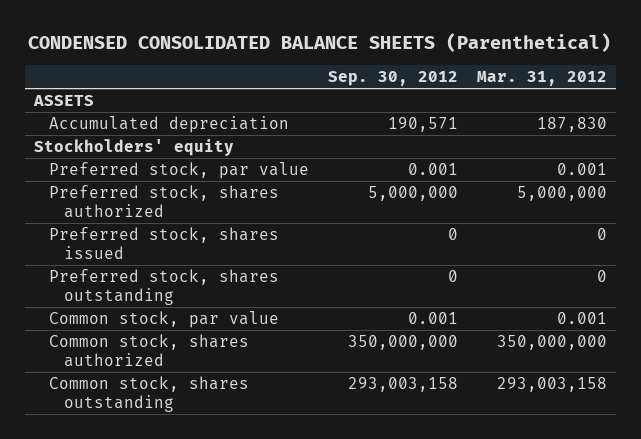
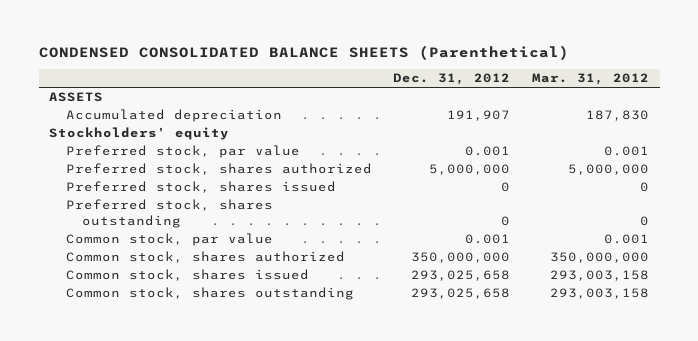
- | Sep. 30, 2012 | Mar. 31, 2012
+ | Dec. 31, 2012 | Mar. 31, 2012
+ Common stock, shares issued | 293,025,658 | 293,003,158

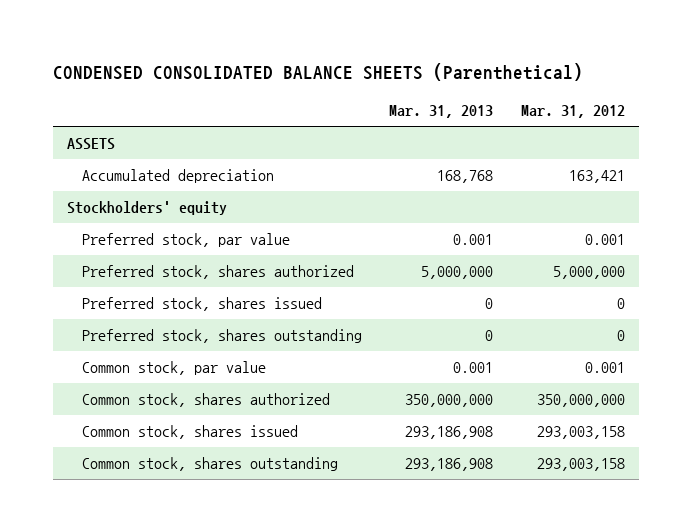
- | Dec. 31, 2012 | Mar. 31, 2012
+ | Mar. 31, 2013 | Mar. 31, 2012
- Accumulated depreciation | 191,907 | 187,830
+ Accumulated depreciation | 168,768 | 163,421

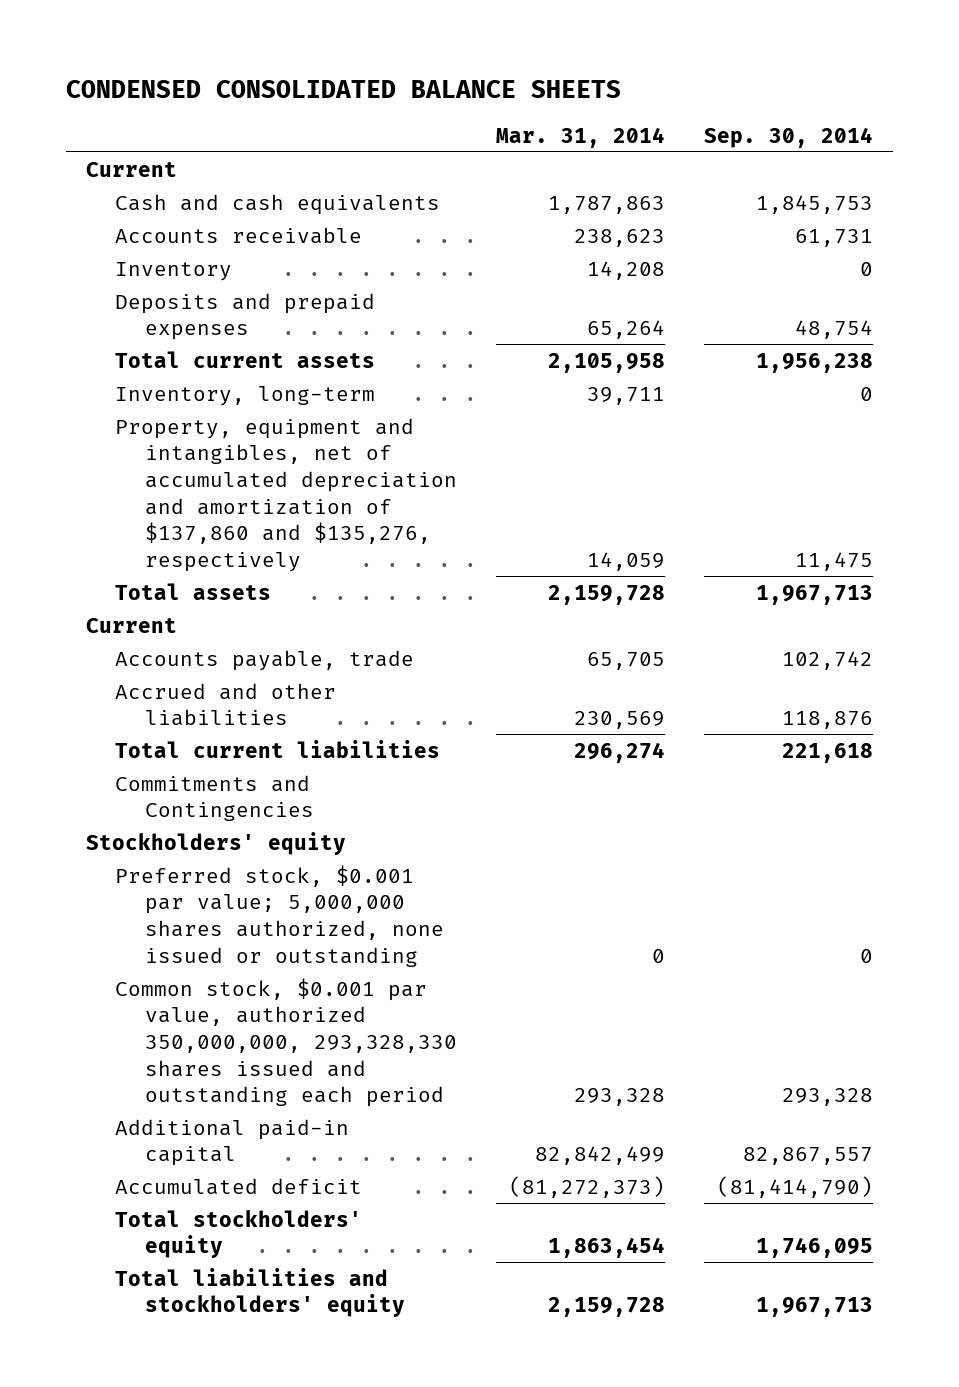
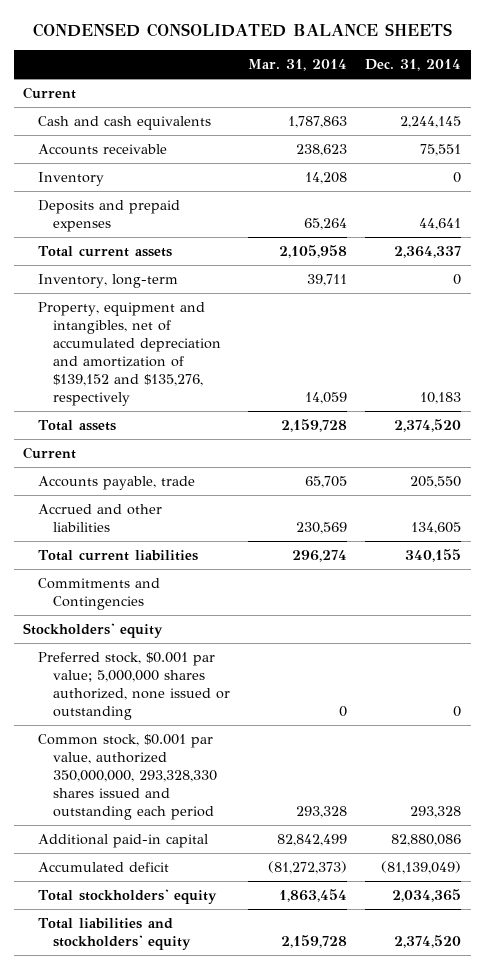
- | Mar. 31, 2014 | Sep. 30, 2014
+ | Mar. 31, 2014 | Dec. 31, 2014
- Property, equipment and intangibles, net of accumulated depreciation and amortization of $137,860 and $135,276, respectively | 14,059 | 11,475
+ Property, equipment and intangibles, net of accumulated depreciation and amortization of $139,152 and $135,276, respectively | 14,059 | 10,183

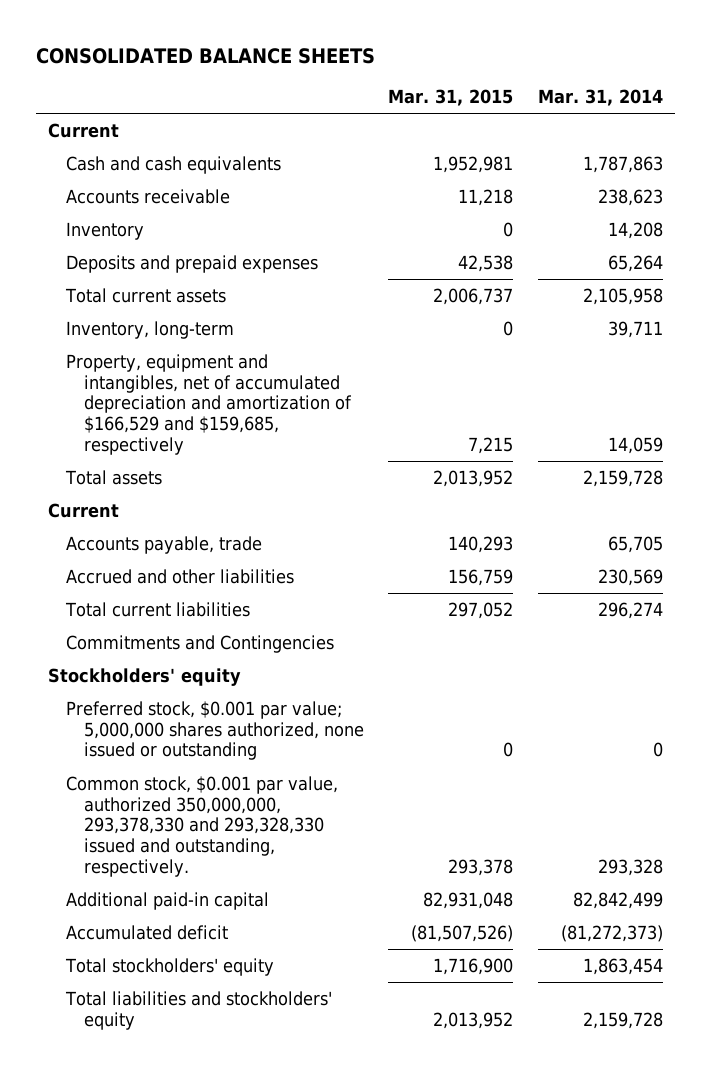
- CONDENSED CONSOLIDATED BALANCE SHEETS
+ CONSOLIDATED BALANCE SHEETS
- | Mar. 31, 2014 | Dec. 31, 2014
+ | Mar. 31, 2015 | Mar. 31, 2014
- Property, equipment and intangibles, net of accumulated depreciation and amortization of $139,152 and $135,276, respectively | 14,059 | 10,183
+ Property, equipment and intangibles, net of accumulated depreciation and amortization of $166,529 and $159,685, respectively | 7,215 | 14,059
- Common stock, $0.001 par value, authorized 350,000,000, 293,328,330 shares issued and outstanding each period | 293,328 | 293,328
+ Common stock, $0.001 par value, authorized 350,000,000, 293,378,330 and 293,328,330 issued and outstanding, respectively. | 293,378 | 293,328

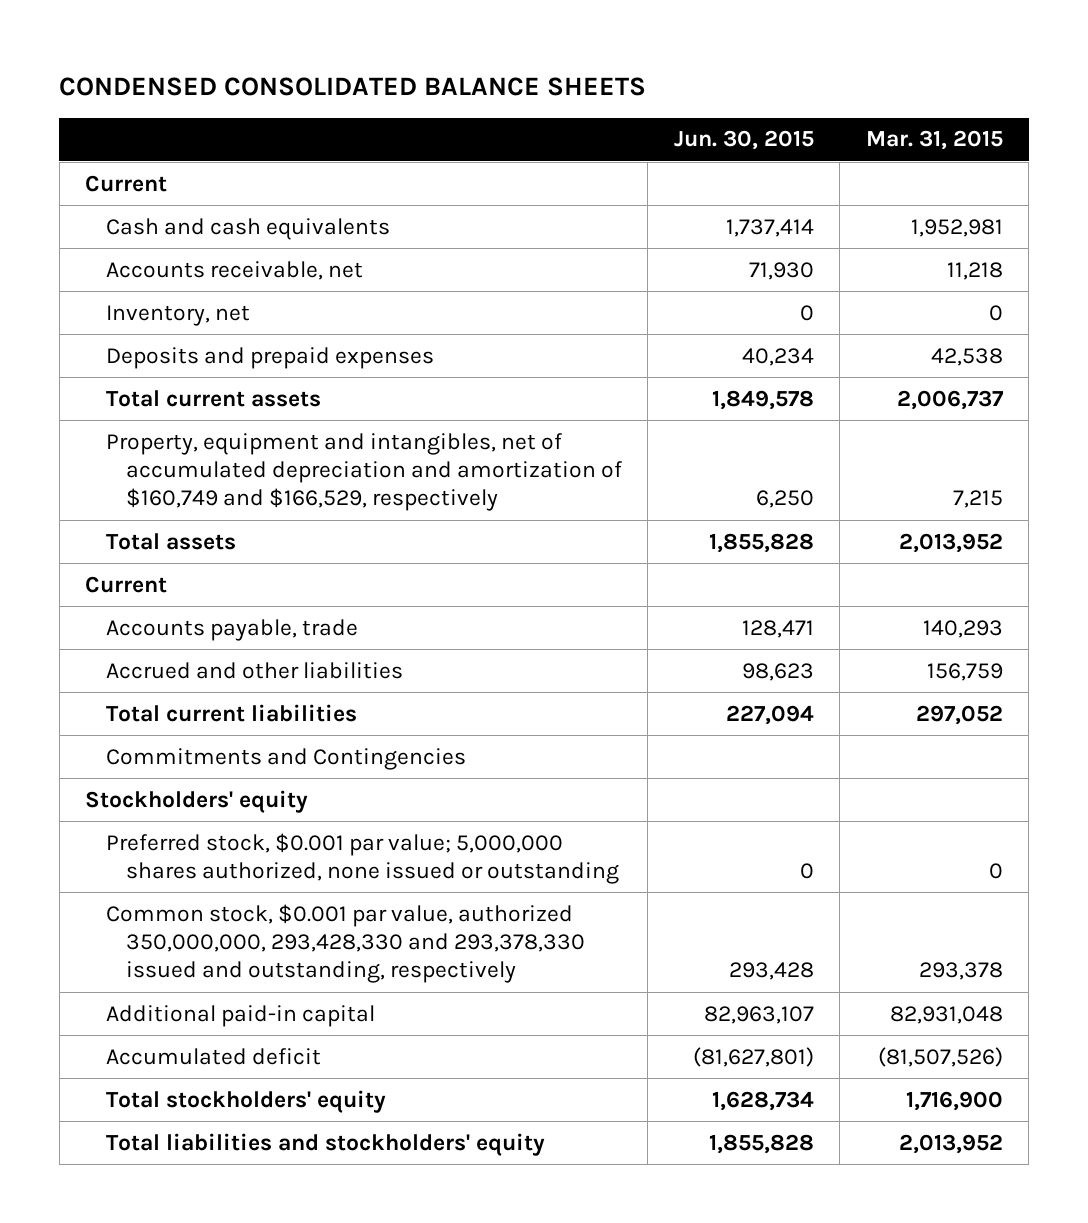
- CONSOLIDATED BALANCE SHEETS
+ CONDENSED CONSOLIDATED BALANCE SHEETS
- | Mar. 31, 2015 | Mar. 31, 2014
+ | Jun. 30, 2015 | Mar. 31, 2015
- Accounts receivable | 11,218 | 238,623
- Inventory | 0 | 14,208
+ Accounts receivable, net | 71,930 | 11,218
+ Inventory, net | 0 | 0
- Inventory, long-term | 0 | 39,711
- Property, equipment and intangibles, net of accumulated depreciation and amortization of $166,529 and $159,685, respectively | 7,215 | 14,059
+ Property, equipment and intangibles, net of accumulated depreciation and amortization of $160,749 and $166,529, respectively | 6,250 | 7,215
- Common stock, $0.001 par value, authorized 350,000,000, 293,378,330 and 293,328,330 issued and outstanding, respectively. | 293,378 | 293,328
+ Common stock, $0.001 par value, authorized 350,000,000, 293,428,330 and 293,378,330 issued and outstanding, respectively | 293,428 | 293,378

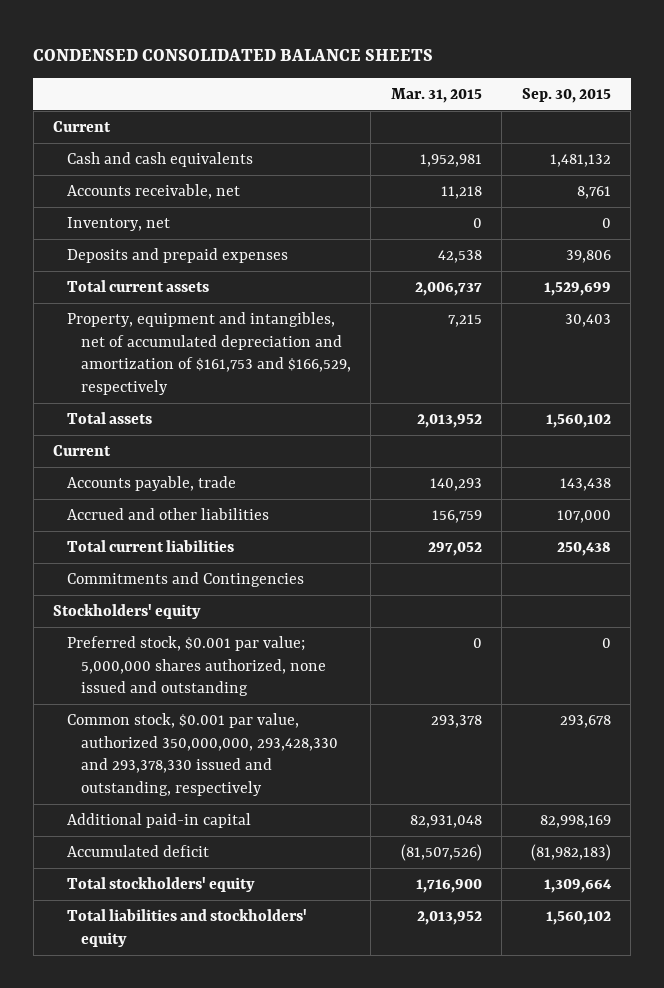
- | Jun. 30, 2015 | Mar. 31, 2015
+ | Mar. 31, 2015 | Sep. 30, 2015
- Property, equipment and intangibles, net of accumulated depreciation and amortization of $160,749 and $166,529, respectively | 6,250 | 7,215
+ Property, equipment and intangibles, net of accumulated depreciation and amortization of $161,753 and $166,529, respectively | 7,215 | 30,403
- Preferred stock, $0.001 par value; 5,000,000 shares authorized, none issued or outstanding | 0 | 0
+ Preferred stock, $0.001 par value; 5,000,000 shares authorized, none issued and outstanding | 0 | 0

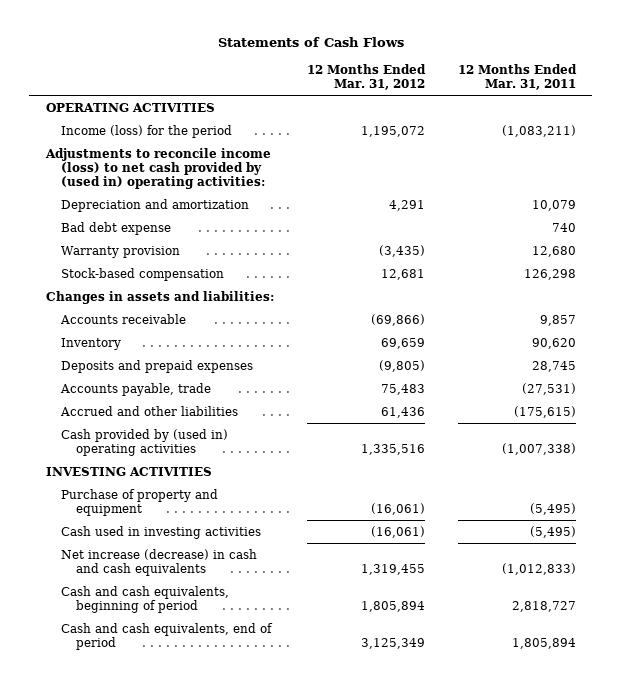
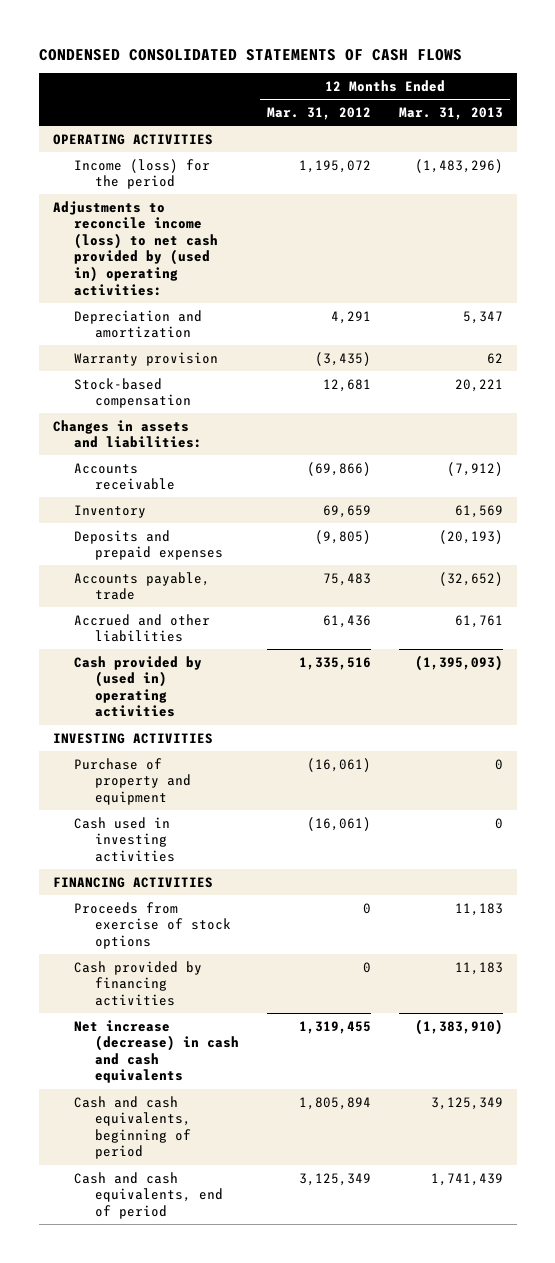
- Statements of Cash Flows
+ CONDENSED CONSOLIDATED STATEMENTS OF CASH FLOWS
- | 12 Months Ended Mar. 31, 2012 | 12 Months Ended Mar. 31, 2011
+ | 12 Months Ended Mar. 31, 2012 | 12 Months Ended Mar. 31, 2013
- Bad debt expense | | 740
+ FINANCING ACTIVITIES
+ Proceeds from exercise of stock options | 0 | 11,183
+ Cash provided by financing activities | 0 | 11,183

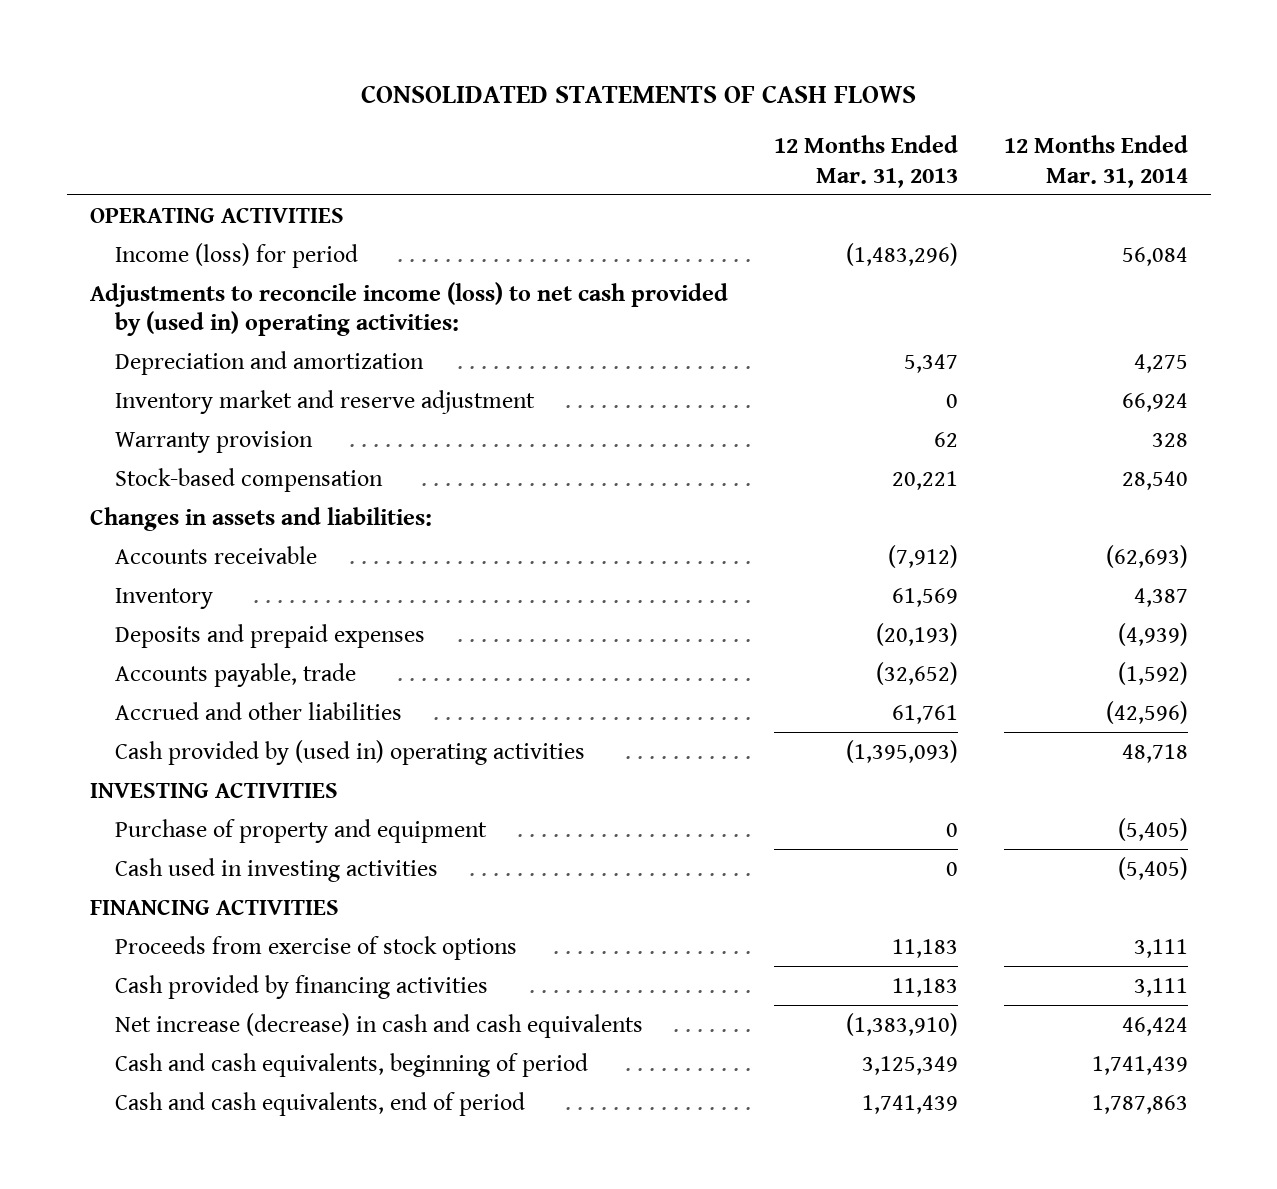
- CONDENSED CONSOLIDATED STATEMENTS OF CASH FLOWS
+ CONSOLIDATED STATEMENTS OF CASH FLOWS
- | 12 Months Ended Mar. 31, 2012 | 12 Months Ended Mar. 31, 2013
+ | 12 Months Ended Mar. 31, 2013 | 12 Months Ended Mar. 31, 2014
- Income (loss) for the period | 1,195,072 | (1,483,296)
+ Income (loss) for period | (1,483,296) | 56,084
+ Inventory market and reserve adjustment | 0 | 66,924

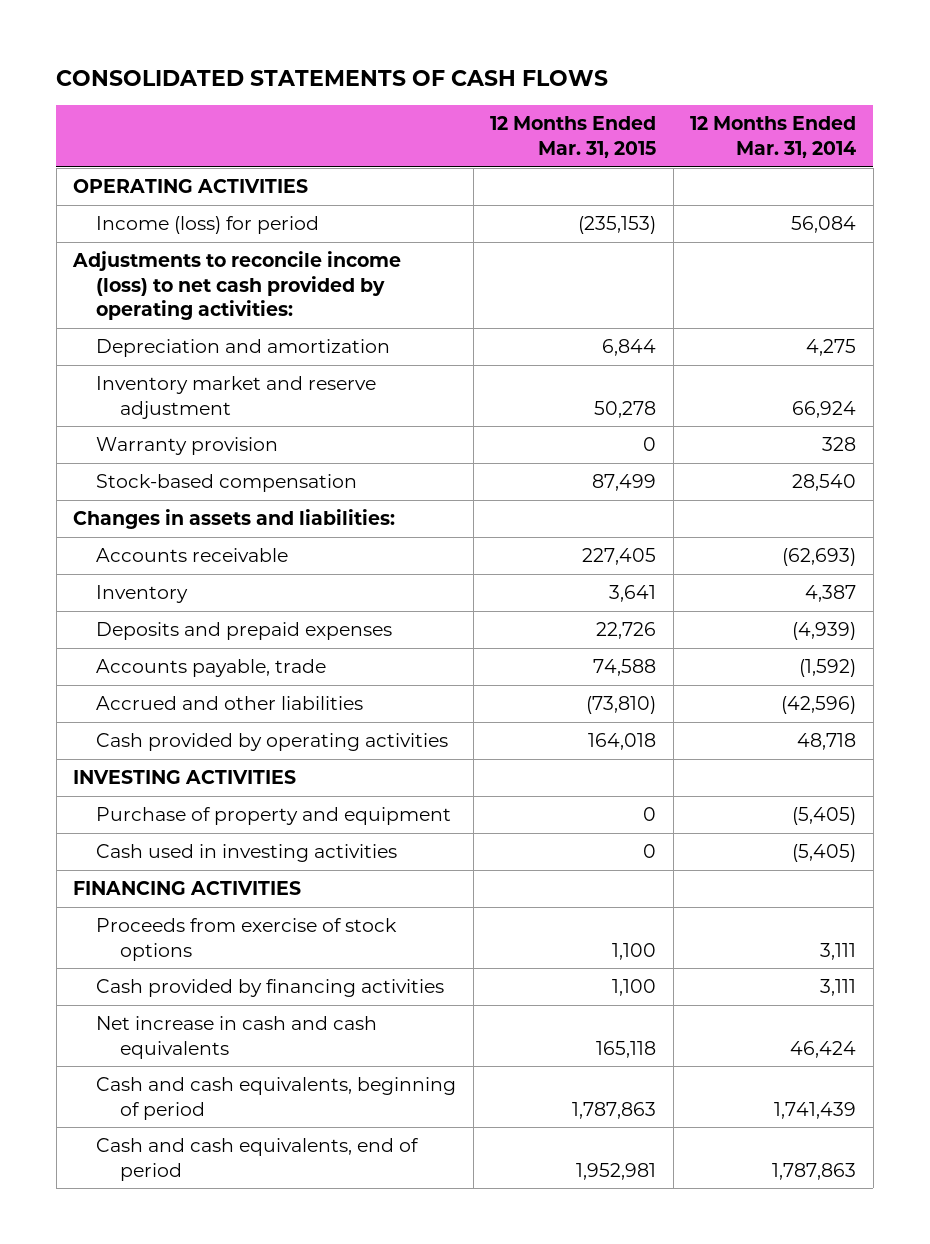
- | 12 Months Ended Mar. 31, 2013 | 12 Months Ended Mar. 31, 2014
+ | 12 Months Ended Mar. 31, 2015 | 12 Months Ended Mar. 31, 2014
- Adjustments to reconcile income (loss) to net cash provided by (used in) operating activities:
+ Adjustments to reconcile income (loss) to net cash provided by operating activities:
- Cash provided by (used in) operating activities | (1,395,093) | 48,718
+ Cash provided by operating activities | 164,018 | 48,718
- Net increase (decrease) in cash and cash equivalents | (1,383,910) | 46,424
+ Net increase in cash and cash equivalents | 165,118 | 46,424

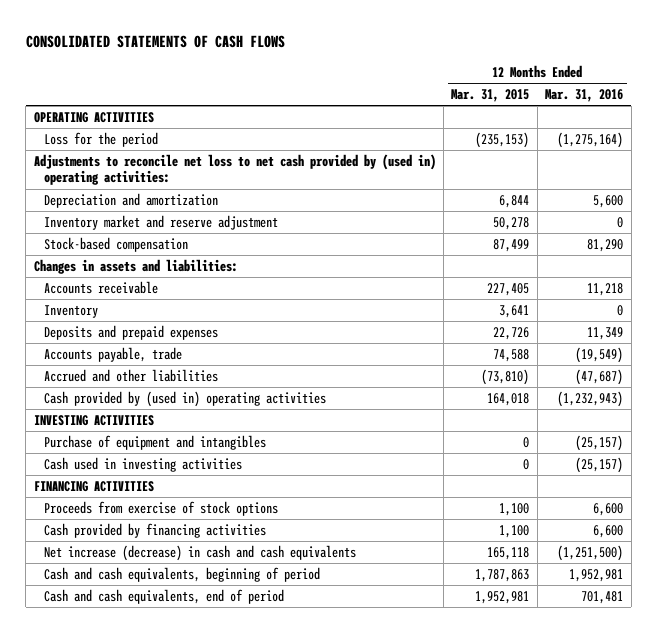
- | 12 Months Ended Mar. 31, 2015 | 12 Months Ended Mar. 31, 2014
+ | 12 Months Ended Mar. 31, 2015 | 12 Months Ended Mar. 31, 2016
- Income (loss) for period | (235,153) | 56,084
- Adjustments to reconcile income (loss) to net cash provided by operating activities:
+ Loss for the period | (235,153) | (1,275,164)
+ Adjustments to reconcile net loss to net cash provided by (used in) operating activities:
- Warranty provision | 0 | 328
- Cash provided by operating activities | 164,018 | 48,718
+ Cash provided by (used in) operating activities | 164,018 | (1,232,943)
- Purchase of property and equipment | 0 | (5,405)
+ Purchase of equipment and intangibles | 0 | (25,157)
- Net increase in cash and cash equivalents | 165,118 | 46,424
+ Net increase (decrease) in cash and cash equivalents | 165,118 | (1,251,500)

